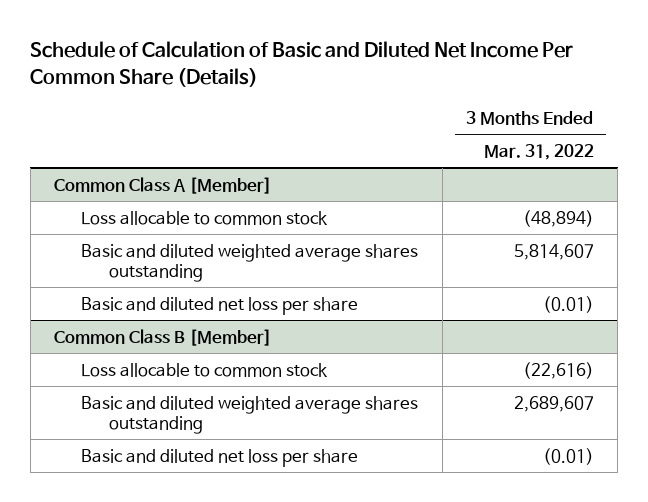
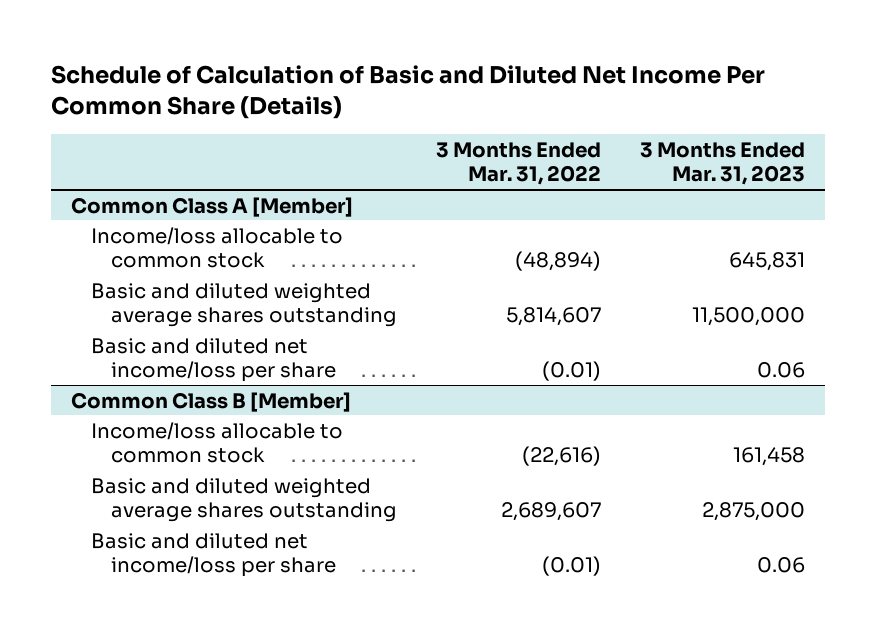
- | 3 Months Ended Mar. 31, 2022
+ | 3 Months Ended Mar. 31, 2022 | 3 Months Ended Mar. 31, 2023
@ Common Class A [Member]
- Loss allocable to common stock | (48,894)
+ Income/loss allocable to common stock | (48,894) | 645,831
- Basic and diluted net loss per share | (0.01)
+ Basic and diluted net income/loss per share | (0.01) | 0.06
@ Common Class B [Member]
- Loss allocable to common stock | (22,616)
+ Income/loss allocable to common stock | (22,616) | 161,458
- Basic and diluted net loss per share | (0.01)
+ Basic and diluted net income/loss per share | (0.01) | 0.06

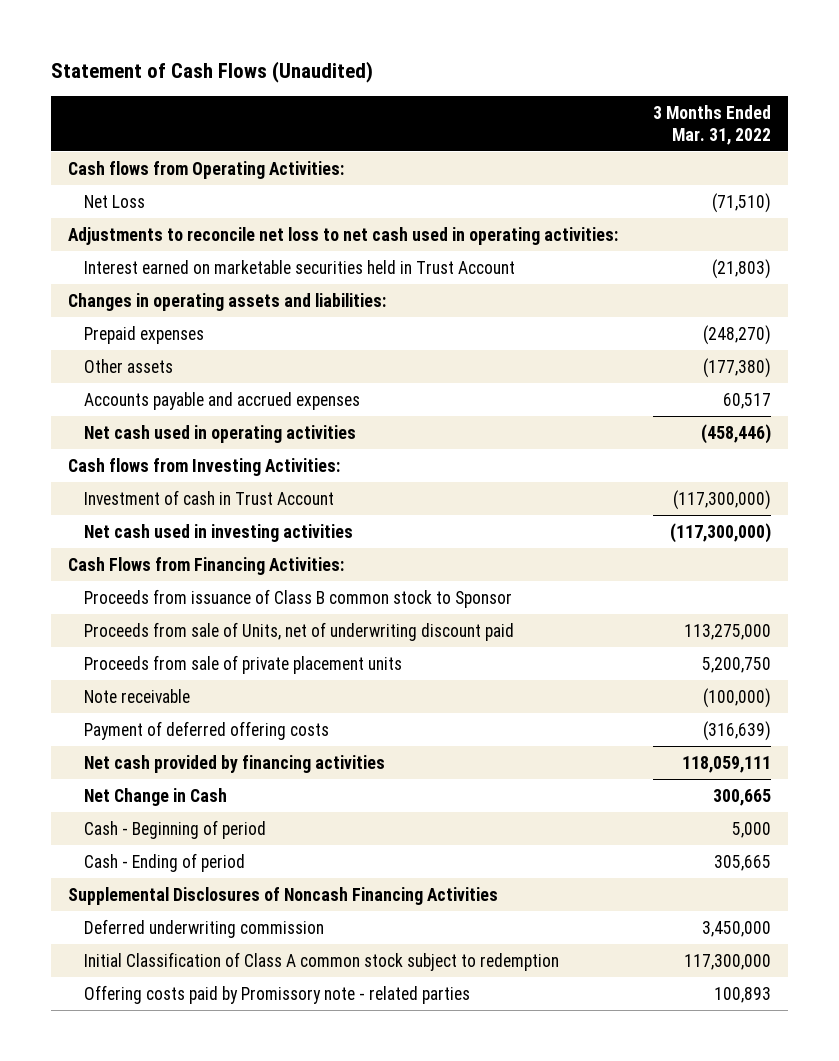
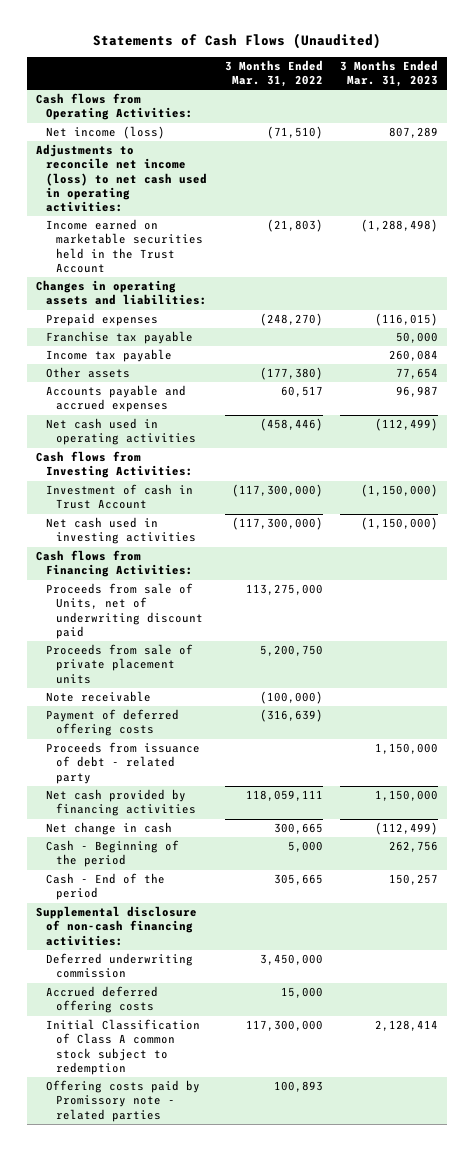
- Statement of Cash Flows (Unaudited)
+ Statements of Cash Flows (Unaudited)
- | 3 Months Ended Mar. 31, 2022
+ | 3 Months Ended Mar. 31, 2022 | 3 Months Ended Mar. 31, 2023
- Net Loss | (71,510)
- Adjustments to reconcile net loss to net cash used in operating activities:
- Interest earned on marketable securities held in Trust Account | (21,803)
+ Net income (loss) | (71,510) | 807,289
+ Adjustments to reconcile net income (loss) to net cash used in operating activities:
+ Income earned on marketable securities held in the Trust Account | (21,803) | (1,288,498)
+ Franchise tax payable | | 50,000
+ Income tax payable | | 260,084
- Cash Flows from Financing Activities:
- Proceeds from issuance of Class B common stock to Sponsor
+ Cash flows from Financing Activities:
+ Proceeds from issuance of debt - related party | | 1,150,000
- Net Change in Cash | 300,665
- Cash - Beginning of period | 5,000
- Cash - Ending of period | 305,665
- Supplemental Disclosures of Noncash Financing Activities
+ Net change in cash | 300,665 | (112,499)
+ Cash - Beginning of the period | 5,000 | 262,756
+ Cash - End of the period | 305,665 | 150,257
+ Supplemental disclosure of non-cash financing activities:
+ Accrued deferred offering costs | 15,000 |

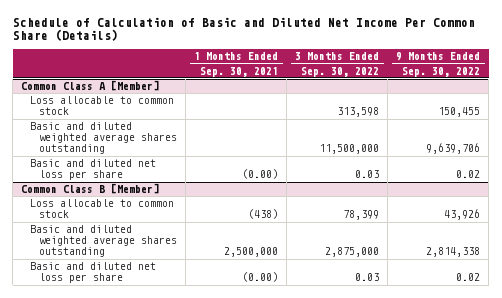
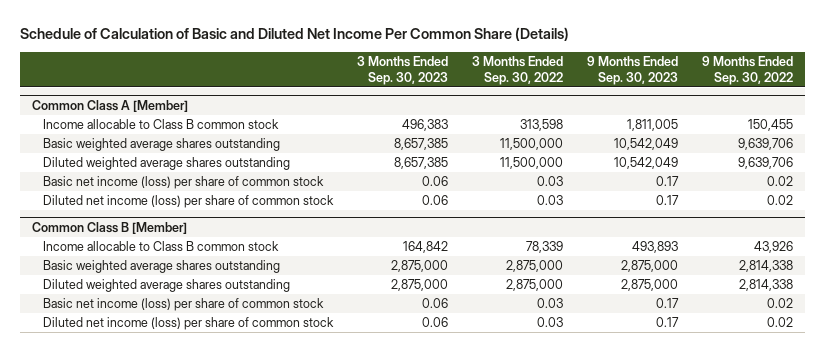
- | 1 Months Ended Sep. 30, 2021 | 3 Months Ended Sep. 30, 2022 | 9 Months Ended Sep. 30, 2022
+ | 3 Months Ended Sep. 30, 2023 | 3 Months Ended Sep. 30, 2022 | 9 Months Ended Sep. 30, 2023 | 9 Months Ended Sep. 30, 2022
@ Common Class A [Member]
- Loss allocable to common stock | | 313,598 | 150,455
- Basic and diluted weighted average shares outstanding | | 11,500,000 | 9,639,706
- Basic and diluted net loss per share | (0.00) | 0.03 | 0.02
+ Income allocable to Class B common stock | 496,383 | 313,598 | 1,811,005 | 150,455
+ Basic weighted average shares outstanding | 8,657,385 | 11,500,000 | 10,542,049 | 9,639,706
+ Diluted weighted average shares outstanding | 8,657,385 | 11,500,000 | 10,542,049 | 9,639,706
+ Basic net income (loss) per share of common stock | 0.06 | 0.03 | 0.17 | 0.02
+ Diluted net income (loss) per share of common stock | 0.06 | 0.03 | 0.17 | 0.02
@ Common Class B [Member]
- Loss allocable to common stock | (438) | 78,399 | 43,926
- Basic and diluted weighted average shares outstanding | 2,500,000 | 2,875,000 | 2,814,338
- Basic and diluted net loss per share | (0.00) | 0.03 | 0.02
+ Income allocable to Class B common stock | 164,842 | 78,339 | 493,893 | 43,926
+ Basic weighted average shares outstanding | 2,875,000 | 2,875,000 | 2,875,000 | 2,814,338
+ Diluted weighted average shares outstanding | 2,875,000 | 2,875,000 | 2,875,000 | 2,814,338
+ Basic net income (loss) per share of common stock | 0.06 | 0.03 | 0.17 | 0.02
+ Diluted net income (loss) per share of common stock | 0.06 | 0.03 | 0.17 | 0.02

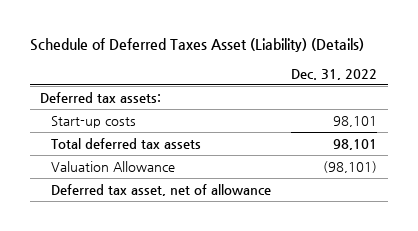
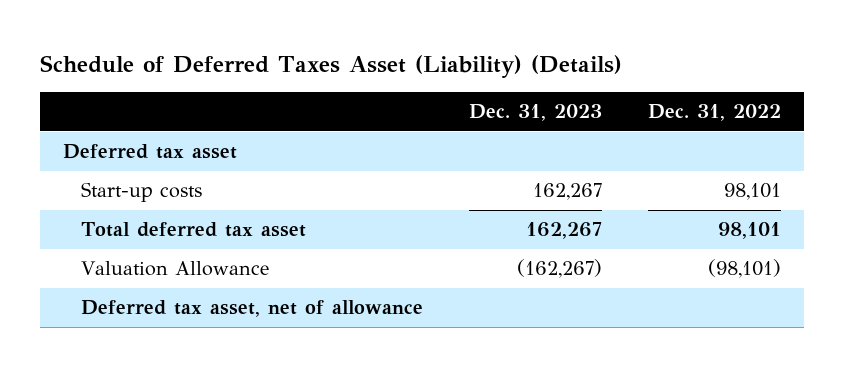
- | Dec. 31, 2022
+ | Dec. 31, 2023 | Dec. 31, 2022
- Deferred tax assets:
+ Deferred tax asset
- Total deferred tax assets | 98,101
+ Total deferred tax asset | 162,267 | 98,101

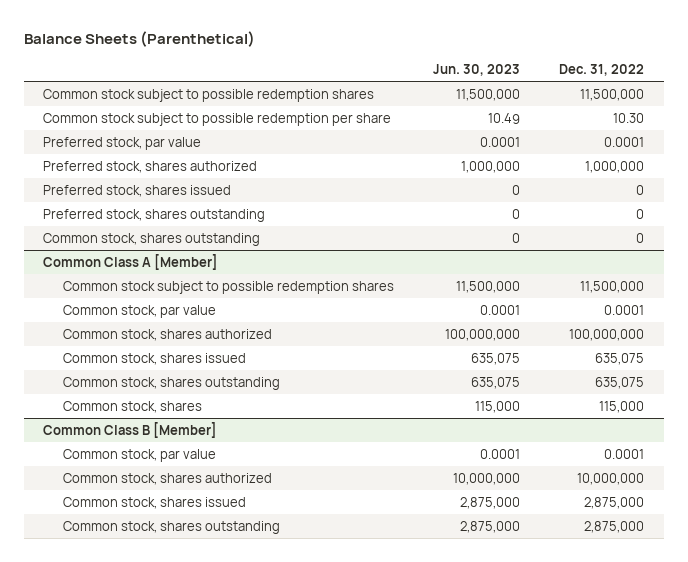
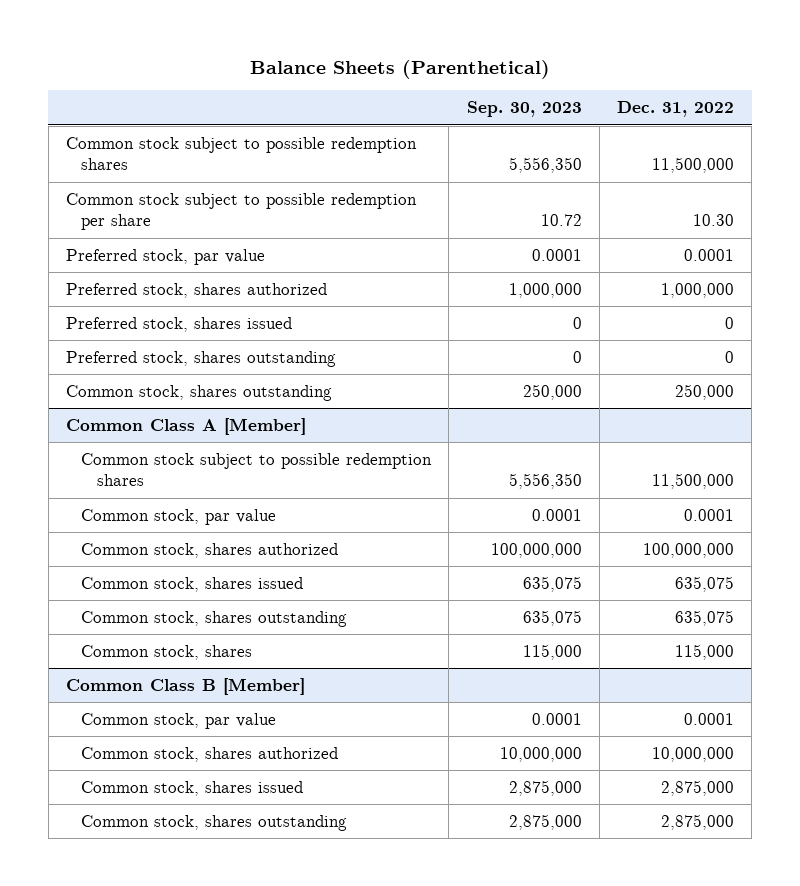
- | Jun. 30, 2023 | Dec. 31, 2022
+ | Sep. 30, 2023 | Dec. 31, 2022
- Common stock, shares outstanding | 0 | 0
+ Common stock, shares outstanding | 250,000 | 250,000

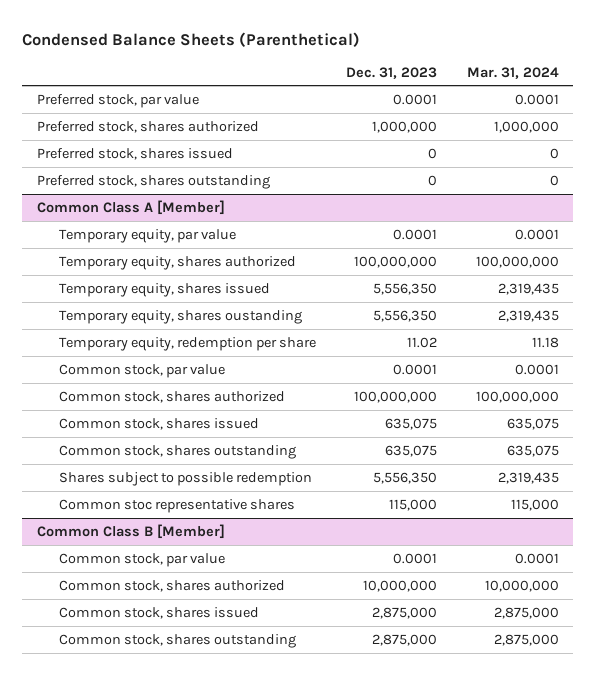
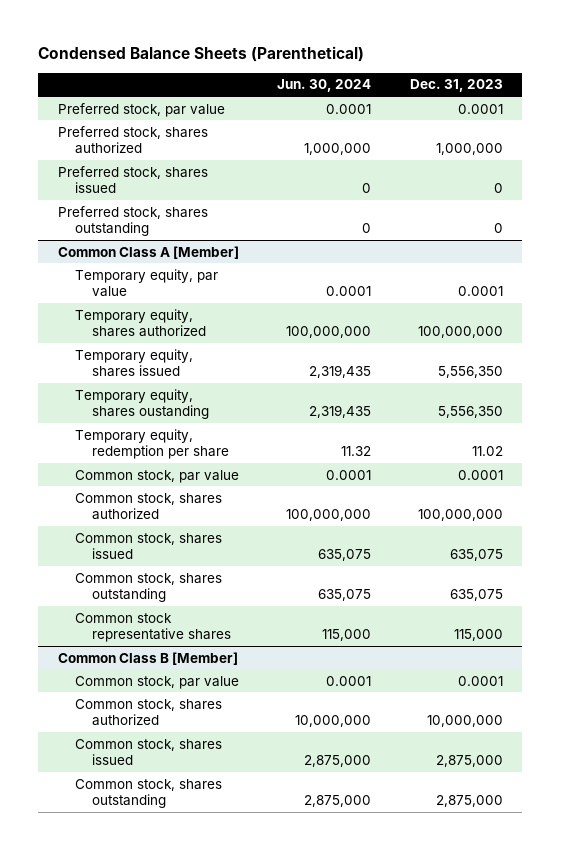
- | Dec. 31, 2023 | Mar. 31, 2024
+ | Jun. 30, 2024 | Dec. 31, 2023
@ Common Class A [Member]
- Shares subject to possible redemption | 5,556,350 | 2,319,435
- Common stoc representative shares | 115,000 | 115,000
+ Common stock representative shares | 115,000 | 115,000

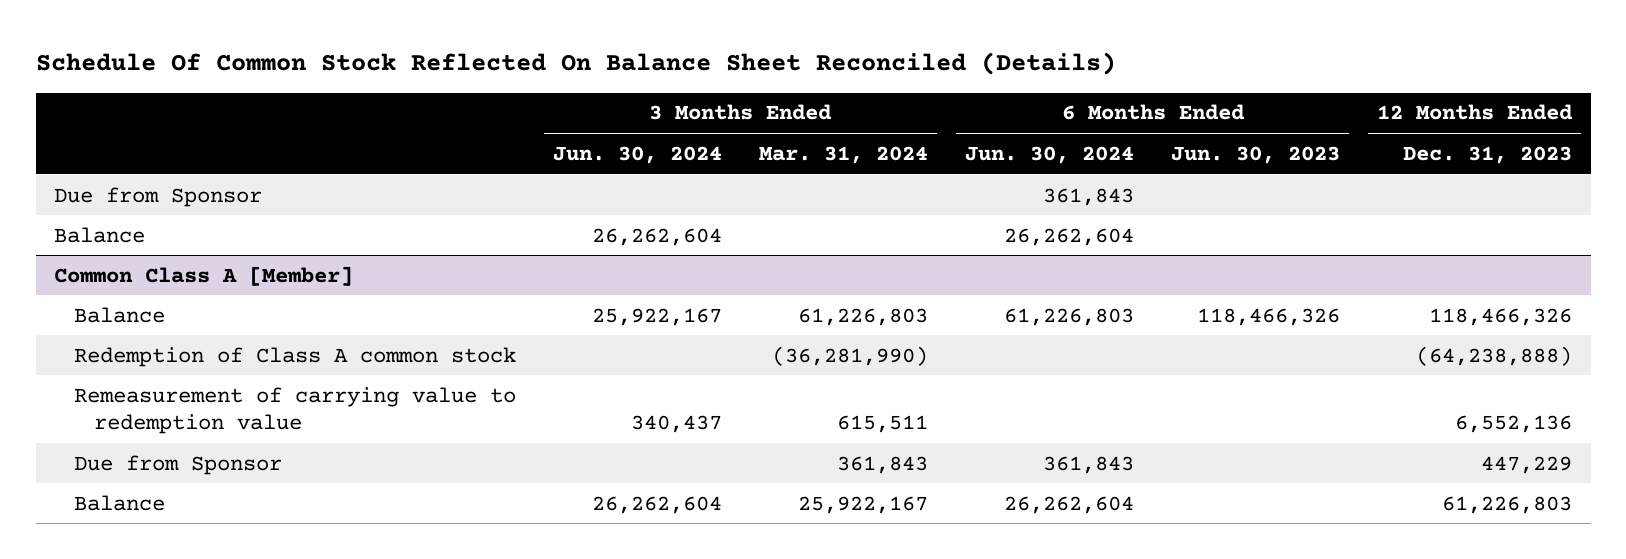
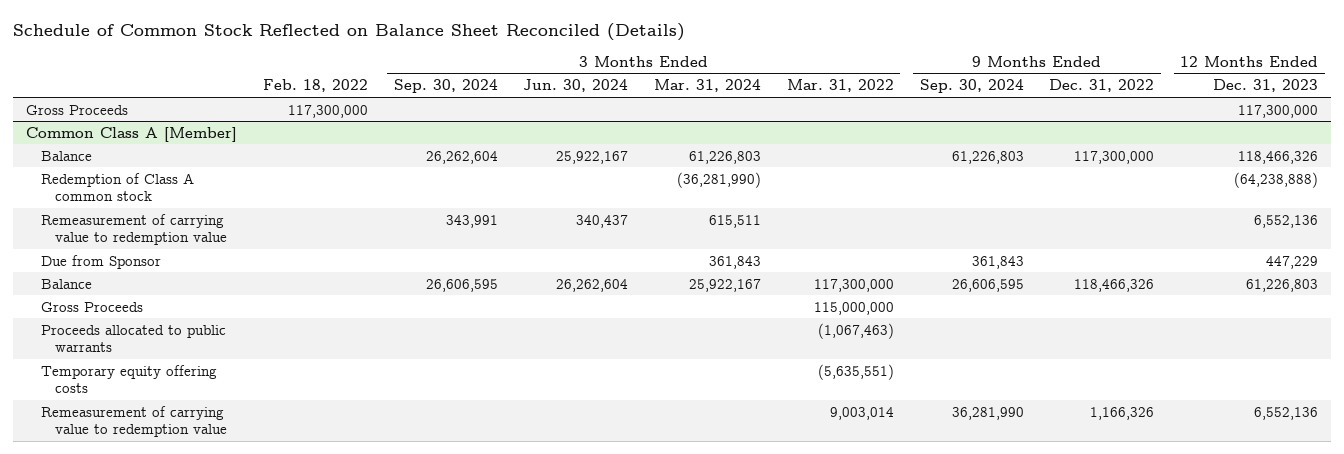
- Schedule Of Common Stock Reflected On Balance Sheet Reconciled (Details)
+ Schedule of Common Stock Reflected on Balance Sheet Reconciled (Details)
- | 3 Months Ended Jun. 30, 2024 | 3 Months Ended Mar. 31, 2024 | 6 Months Ended Jun. 30, 2024 | 6 Months Ended Jun. 30, 2023 | 12 Months Ended Dec. 31, 2023
+ | Feb. 18, 2022 | 3 Months Ended Sep. 30, 2024 | 3 Months Ended Jun. 30, 2024 | 3 Months Ended Mar. 31, 2024 | 3 Months Ended Mar. 31, 2022 | 9 Months Ended Sep. 30, 2024 | 9 Months Ended Dec. 31, 2022 | 12 Months Ended Dec. 31, 2023
- Due from Sponsor | | | 361,843 | |
- Balance | 26,262,604 | | 26,262,604 | |
+ Gross Proceeds | 117,300,000 | | | | | | | 117,300,000
@ Common Class A [Member]
+ Gross Proceeds | | | | | 115,000,000 | | |
+ Proceeds allocated to public warrants | | | | | (1,067,463) | | |
+ Temporary equity offering costs | | | | | (5,635,551) | | |
+ Remeasurement of carrying value to redemption value | | | | | 9,003,014 | 36,281,990 | 1,166,326 | 6,552,136

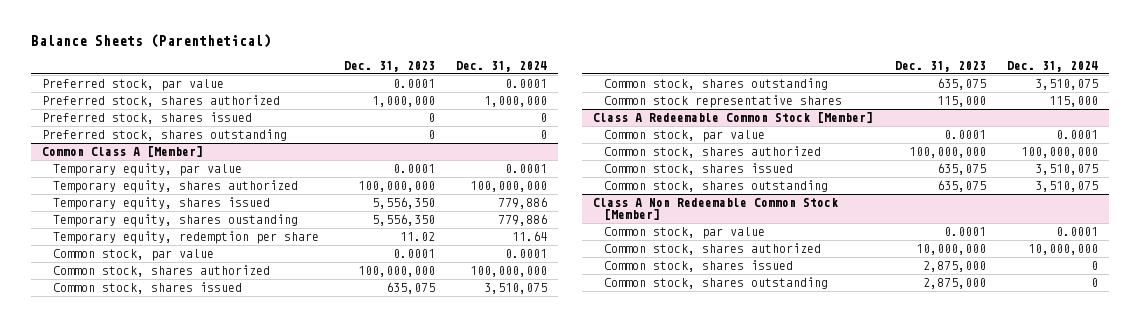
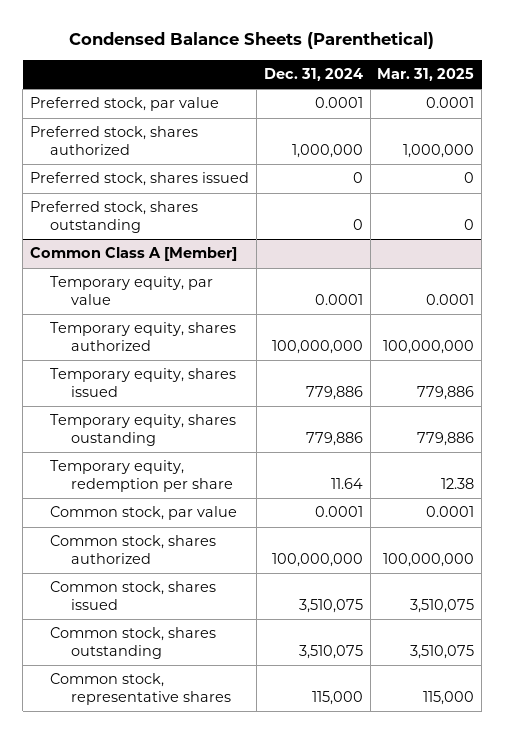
- Balance Sheets (Parenthetical)
+ Condensed Balance Sheets (Parenthetical)
- | Dec. 31, 2023 | Dec. 31, 2024
+ | Dec. 31, 2024 | Mar. 31, 2025
@ Common Class A [Member]
- Common stock representative shares | 115,000 | 115,000
- Class A Redeemable Common Stock [Member]
- Common stock, par value | 0.0001 | 0.0001
- Common stock, shares authorized | 100,000,000 | 100,000,000
- Common stock, shares issued | 635,075 | 3,510,075
- Common stock, shares outstanding | 635,075 | 3,510,075
- Class A Non Redeemable Common Stock [Member]
- Common stock, par value | 0.0001 | 0.0001
- Common stock, shares authorized | 10,000,000 | 10,000,000
- Common stock, shares issued | 2,875,000 | 0
- Common stock, shares outstanding | 2,875,000 | 0
@ Common Class A [Member]
+ Common stock, representative shares | 115,000 | 115,000

